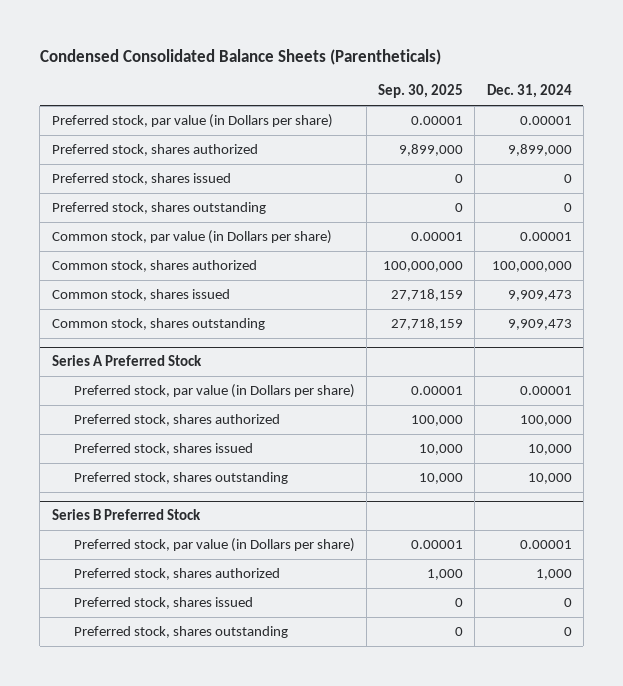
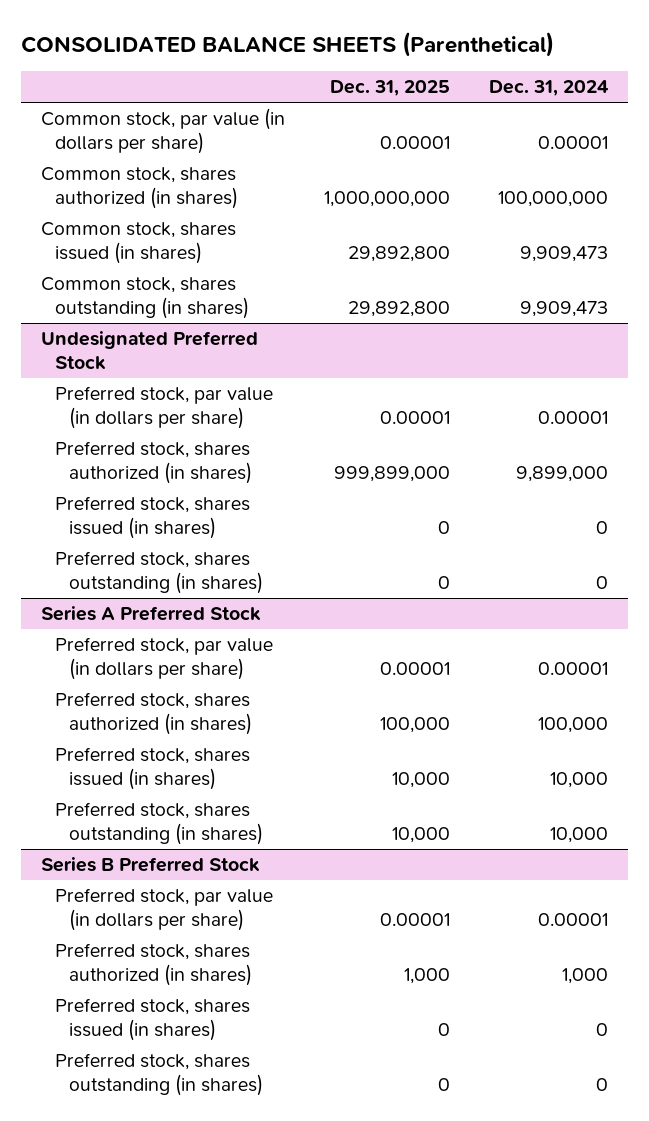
- Condensed Consolidated Balance Sheets (Parentheticals)
+ CONSOLIDATED BALANCE SHEETS (Parenthetical)
- | Sep. 30, 2025 | Dec. 31, 2024
+ | Dec. 31, 2025 | Dec. 31, 2024
- Preferred stock, par value (in Dollars per share) | 0.00001 | 0.00001
- Preferred stock, shares authorized | 9,899,000 | 9,899,000
- Preferred stock, shares issued | 0 | 0
- Preferred stock, shares outstanding | 0 | 0
- Common stock, par value (in Dollars per share) | 0.00001 | 0.00001
- Common stock, shares authorized | 100,000,000 | 100,000,000
- Common stock, shares issued | 27,718,159 | 9,909,473
- Common stock, shares outstanding | 27,718,159 | 9,909,473
+ Common stock, par value (in dollars per share) | 0.00001 | 0.00001
+ Common stock, shares authorized (in shares) | 1,000,000,000 | 100,000,000
+ Common stock, shares issued (in shares) | 29,892,800 | 9,909,473
+ Common stock, shares outstanding (in shares) | 29,892,800 | 9,909,473
+ Undesignated Preferred Stock
+ Preferred stock, par value (in dollars per share) | 0.00001 | 0.00001
+ Preferred stock, shares authorized (in shares) | 999,899,000 | 9,899,000
+ Preferred stock, shares issued (in shares) | 0 | 0
+ Preferred stock, shares outstanding (in shares) | 0 | 0
@ Series A Preferred Stock
- Preferred stock, par value (in Dollars per share) | 0.00001 | 0.00001
- Preferred stock, shares authorized | 100,000 | 100,000
- Preferred stock, shares issued | 10,000 | 10,000
- Preferred stock, shares outstanding | 10,000 | 10,000
+ Preferred stock, par value (in dollars per share) | 0.00001 | 0.00001
+ Preferred stock, shares authorized (in shares) | 100,000 | 100,000
+ Preferred stock, shares issued (in shares) | 10,000 | 10,000
+ Preferred stock, shares outstanding (in shares) | 10,000 | 10,000
@ Series B Preferred Stock
- Preferred stock, par value (in Dollars per share) | 0.00001 | 0.00001
- Preferred stock, shares authorized | 1,000 | 1,000
- Preferred stock, shares issued | 0 | 0
- Preferred stock, shares outstanding | 0 | 0
+ Preferred stock, par value (in dollars per share) | 0.00001 | 0.00001
+ Preferred stock, shares authorized (in shares) | 1,000 | 1,000
+ Preferred stock, shares issued (in shares) | 0 | 0
+ Preferred stock, shares outstanding (in shares) | 0 | 0

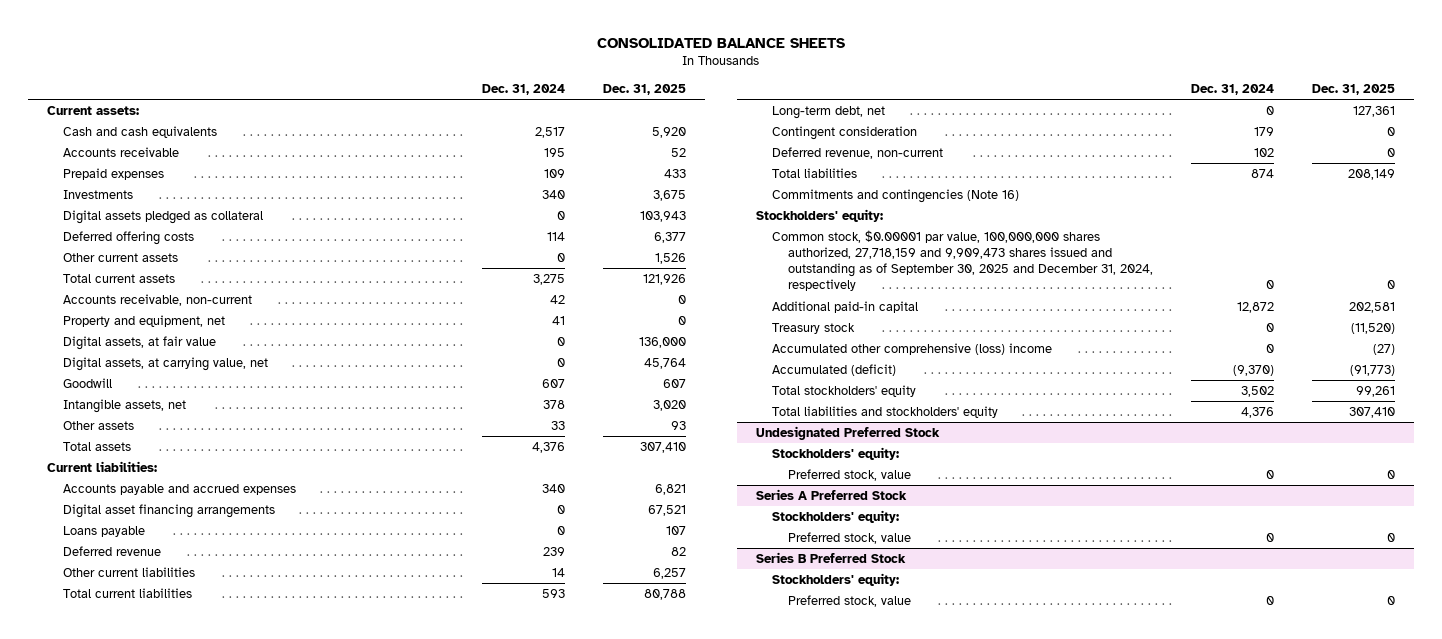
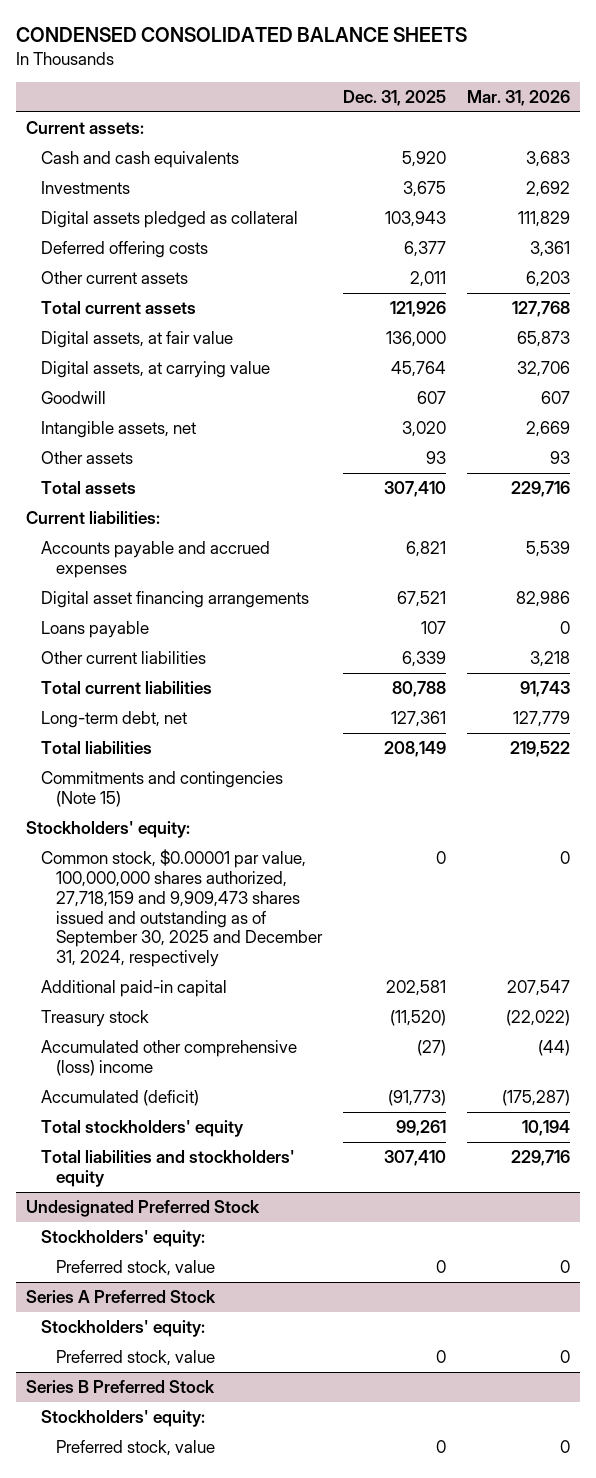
- CONSOLIDATED BALANCE SHEETS
+ CONDENSED CONSOLIDATED BALANCE SHEETS
- | Dec. 31, 2024 | Dec. 31, 2025
+ | Dec. 31, 2025 | Mar. 31, 2026
- Accounts receivable | 195 | 52
- Prepaid expenses | 109 | 433
- Other current assets | 0 | 1,526
+ Other current assets | 2,011 | 6,203
- Accounts receivable, non-current | 42 | 0
- Property and equipment, net | 41 | 0
- Digital assets, at carrying value, net | 0 | 45,764
+ Digital assets, at carrying value | 45,764 | 32,706
- Deferred revenue | 239 | 82
- Other current liabilities | 14 | 6,257
+ Other current liabilities | 6,339 | 3,218
- Contingent consideration | 179 | 0
- Deferred revenue, non-current | 102 | 0
- Commitments and contingencies (Note 16)
+ Commitments and contingencies (Note 15)

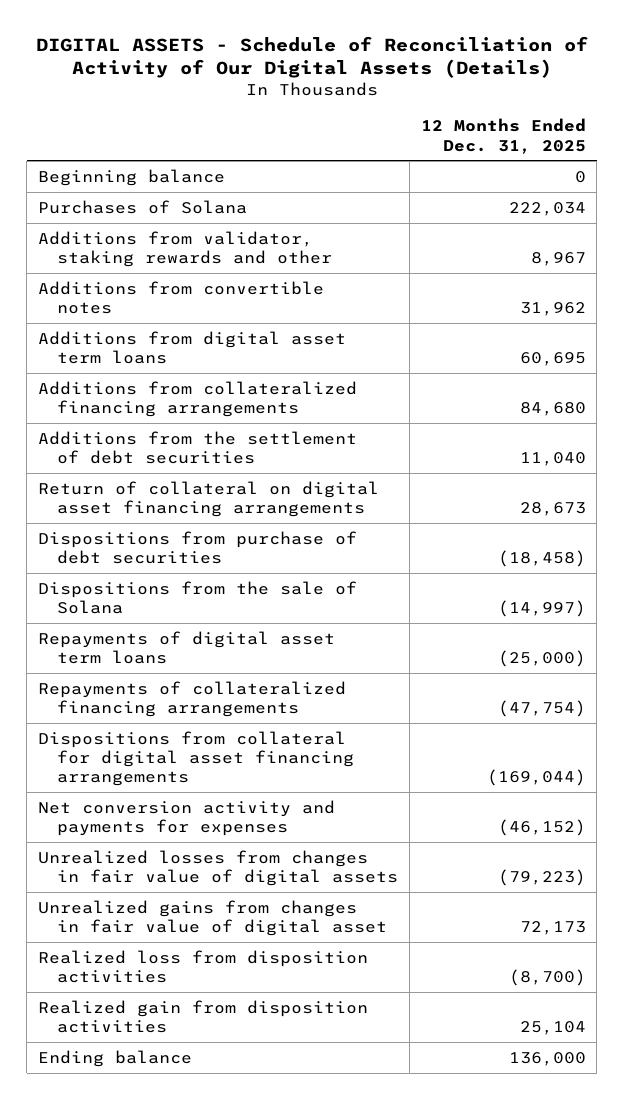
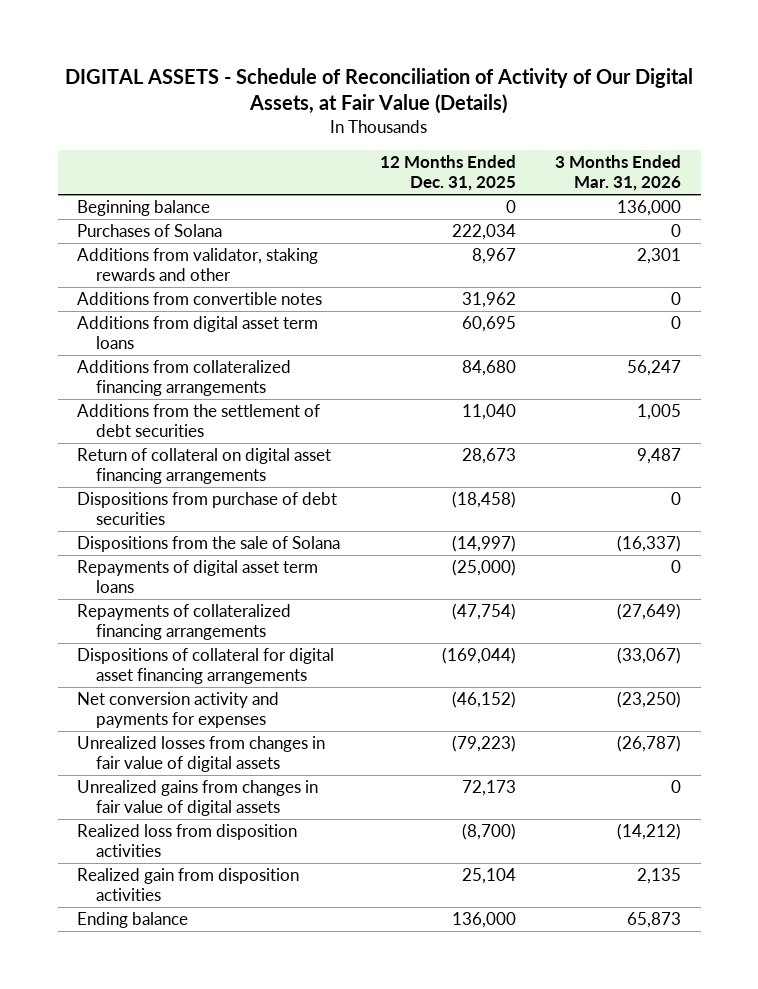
- DIGITAL ASSETS - Schedule of Reconciliation of Activity of Our Digital Assets (Details)
+ DIGITAL ASSETS - Schedule of Reconciliation of Activity of Our Digital Assets, at Fair Value (Details)
- | 12 Months Ended Dec. 31, 2025
+ | 12 Months Ended Dec. 31, 2025 | 3 Months Ended Mar. 31, 2026
- Dispositions from collateral for digital asset financing arrangements | (169,044)
+ Dispositions of collateral for digital asset financing arrangements | (169,044) | (33,067)
- Unrealized gains from changes in fair value of digital asset | 72,173
+ Unrealized gains from changes in fair value of digital assets | 72,173 | 0

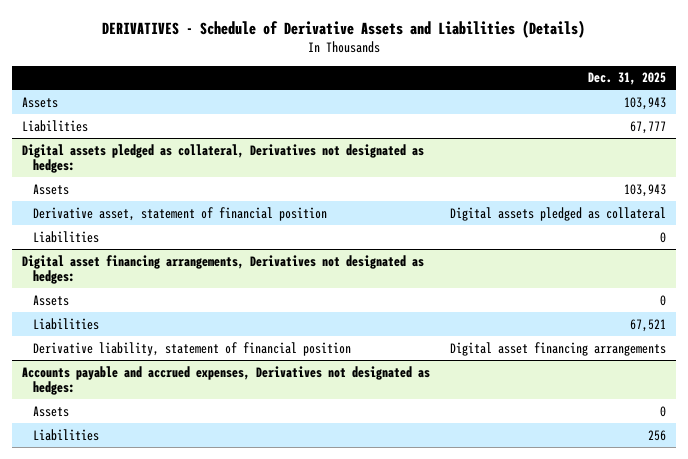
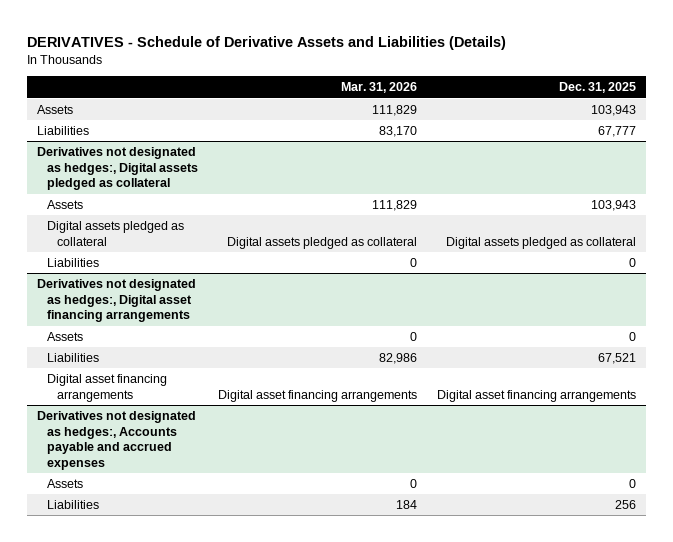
- | Dec. 31, 2025
+ | Mar. 31, 2026 | Dec. 31, 2025
- Digital assets pledged as collateral, Derivatives not designated as hedges:
+ Derivatives not designated as hedges:, Digital assets pledged as collateral
- Derivative asset, statement of financial position | Digital assets pledged as collateral
+ Digital assets pledged as collateral | Digital assets pledged as collateral | Digital assets pledged as collateral
- Digital asset financing arrangements, Derivatives not designated as hedges:
+ Derivatives not designated as hedges:, Digital asset financing arrangements
- Derivative liability, statement of financial position | Digital asset financing arrangements
- Accounts payable and accrued expenses, Derivatives not designated as hedges:
+ Digital asset financing arrangements | Digital asset financing arrangements | Digital asset financing arrangements
+ Derivatives not designated as hedges:, Accounts payable and accrued expenses

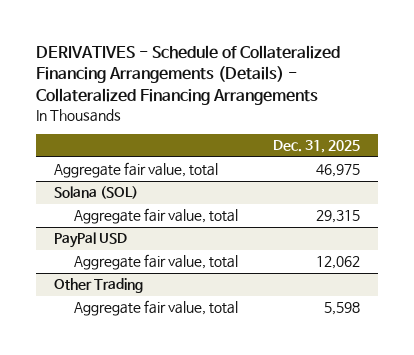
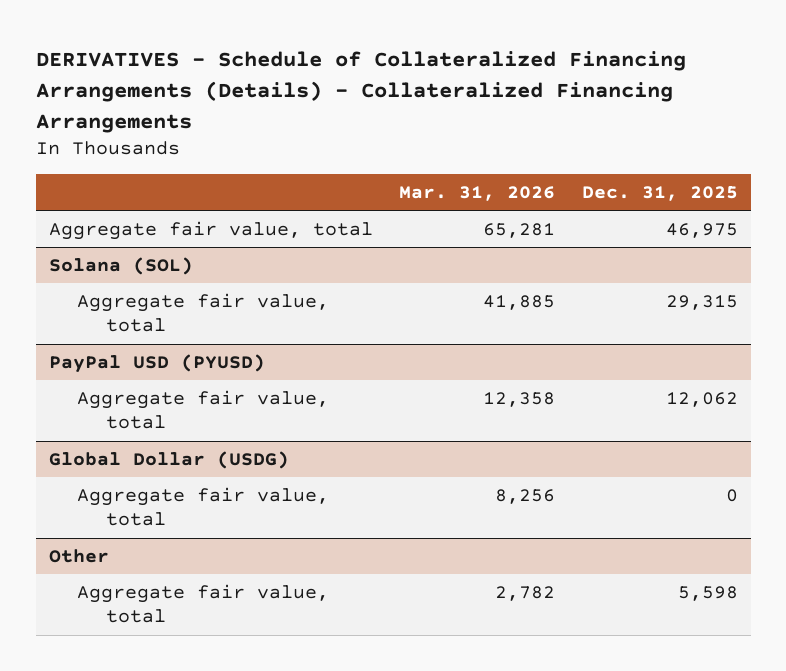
- | Dec. 31, 2025
+ | Mar. 31, 2026 | Dec. 31, 2025
- PayPal USD
+ PayPal USD (PYUSD)
- Other Trading
+ Global Dollar (USDG)
+ Aggregate fair value, total | 8,256 | 0
+ Other

